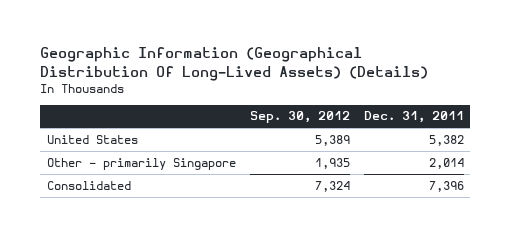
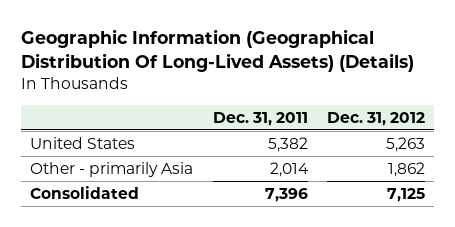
- | Sep. 30, 2012 | Dec. 31, 2011
+ | Dec. 31, 2011 | Dec. 31, 2012
- Other - primarily Singapore | 1,935 | 2,014
+ Other - primarily Asia | 2,014 | 1,862

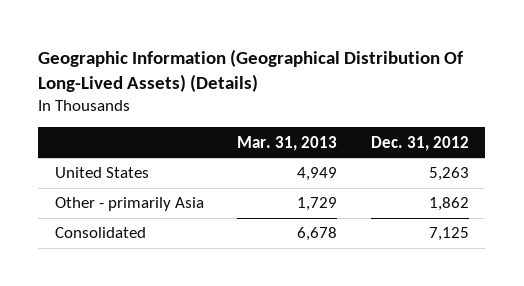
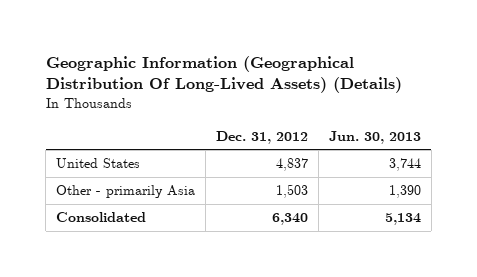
- | Mar. 31, 2013 | Dec. 31, 2012
+ | Dec. 31, 2012 | Jun. 30, 2013
- United States | 4,949 | 5,263
- Other - primarily Asia | 1,729 | 1,862
- Consolidated | 6,678 | 7,125
+ United States | 4,837 | 3,744
+ Other - primarily Asia | 1,503 | 1,390
+ Consolidated | 6,340 | 5,134

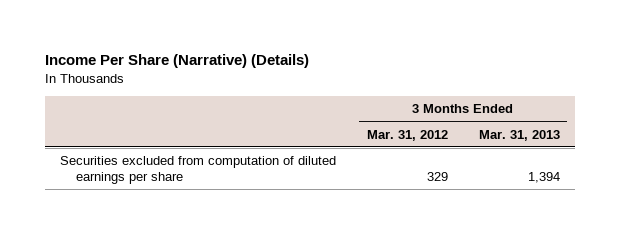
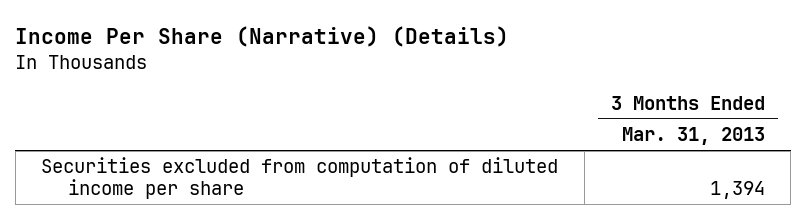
- | 3 Months Ended Mar. 31, 2012 | 3 Months Ended Mar. 31, 2013
+ | 3 Months Ended Mar. 31, 2013
- Securities excluded from computation of diluted earnings per share | 329 | 1,394
+ Securities excluded from computation of diluted income per share | 1,394

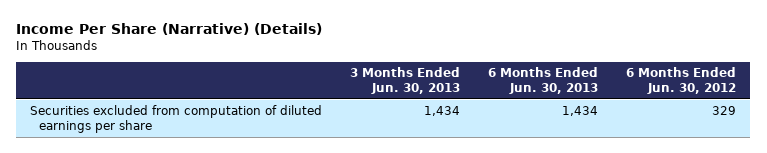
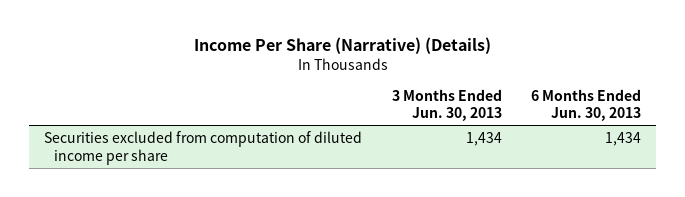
- | 3 Months Ended Jun. 30, 2013 | 6 Months Ended Jun. 30, 2013 | 6 Months Ended Jun. 30, 2012
+ | 3 Months Ended Jun. 30, 2013 | 6 Months Ended Jun. 30, 2013
- Securities excluded from computation of diluted earnings per share | 1,434 | 1,434 | 329
+ Securities excluded from computation of diluted income per share | 1,434 | 1,434

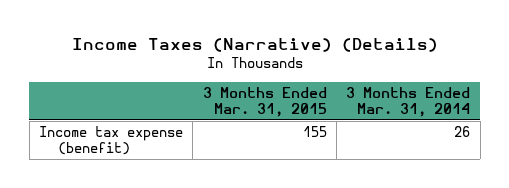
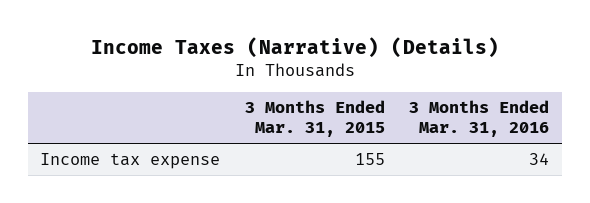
- | 3 Months Ended Mar. 31, 2015 | 3 Months Ended Mar. 31, 2014
+ | 3 Months Ended Mar. 31, 2015 | 3 Months Ended Mar. 31, 2016
- Income tax expense (benefit) | 155 | 26
+ Income tax expense | 155 | 34

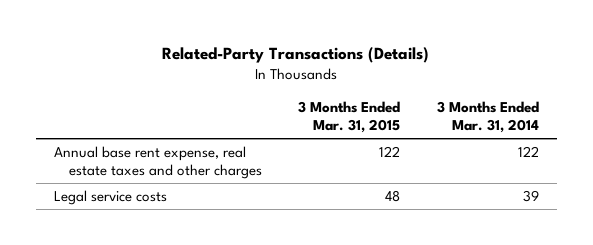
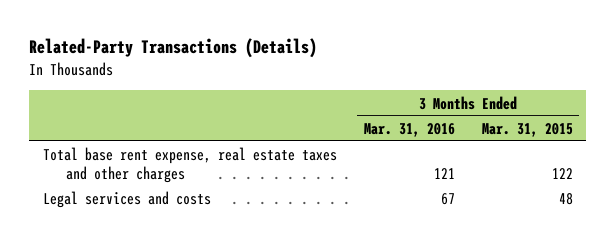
- | 3 Months Ended Mar. 31, 2015 | 3 Months Ended Mar. 31, 2014
+ | 3 Months Ended Mar. 31, 2016 | 3 Months Ended Mar. 31, 2015
- Annual base rent expense, real estate taxes and other charges | 122 | 122
- Legal service costs | 48 | 39
+ Total base rent expense, real estate taxes and other charges | 121 | 122
+ Legal services and costs | 67 | 48

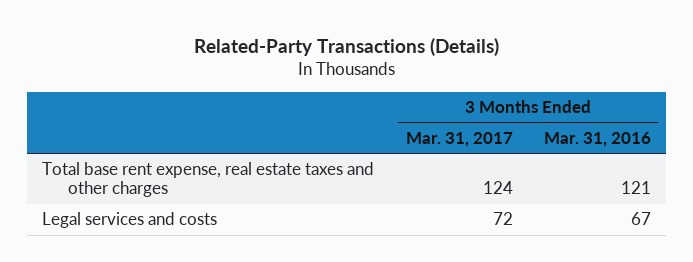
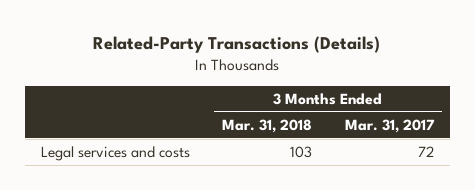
- | 3 Months Ended Mar. 31, 2017 | 3 Months Ended Mar. 31, 2016
+ | 3 Months Ended Mar. 31, 2018 | 3 Months Ended Mar. 31, 2017
- Total base rent expense, real estate taxes and other charges | 124 | 121

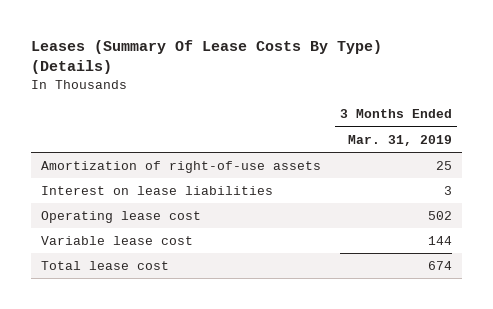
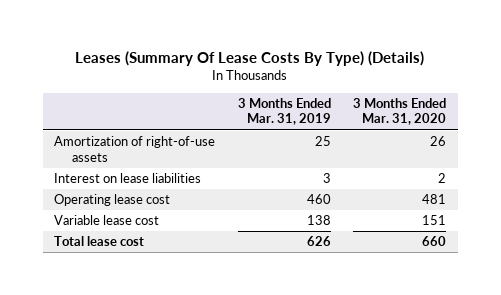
- | 3 Months Ended Mar. 31, 2019
+ | 3 Months Ended Mar. 31, 2019 | 3 Months Ended Mar. 31, 2020
- Operating lease cost | 502
- Variable lease cost | 144
- Total lease cost | 674
+ Operating lease cost | 460 | 481
+ Variable lease cost | 138 | 151
+ Total lease cost | 626 | 660

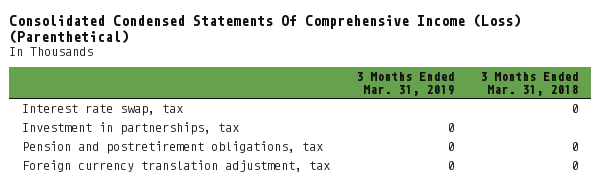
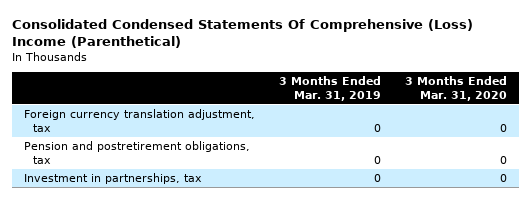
- Consolidated Condensed Statements Of Comprehensive Income (Loss) (Parenthetical)
+ Consolidated Condensed Statements Of Comprehensive (Loss) Income (Parenthetical)
- | 3 Months Ended Mar. 31, 2019 | 3 Months Ended Mar. 31, 2018
+ | 3 Months Ended Mar. 31, 2019 | 3 Months Ended Mar. 31, 2020
- Interest rate swap, tax | | 0
moved down: Pension and postretirement obligations, tax | 0 | 0
moved down: Investment in partnerships, tax | 0 | 0

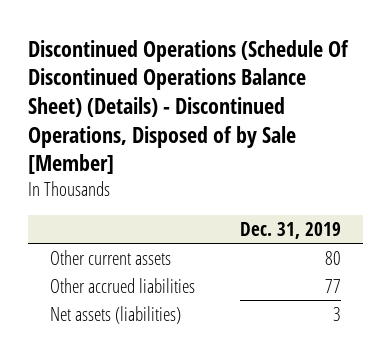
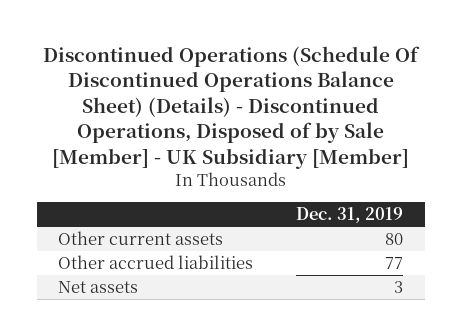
- Discontinued Operations (Schedule Of Discontinued Operations Balance Sheet) (Details) - Discontinued Operations, Disposed of by Sale [Member]
+ Discontinued Operations (Schedule Of Discontinued Operations Balance Sheet) (Details) - Discontinued Operations, Disposed of by Sale [Member] - UK Subsidiary [Member]
- Net assets (liabilities) | 3
+ Net assets | 3

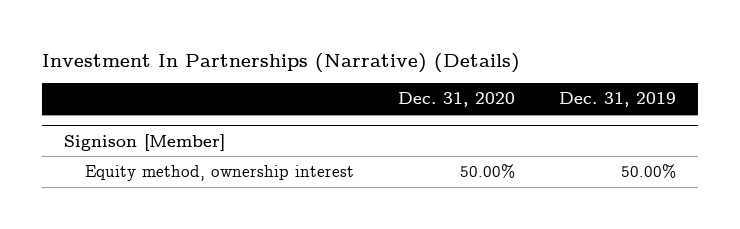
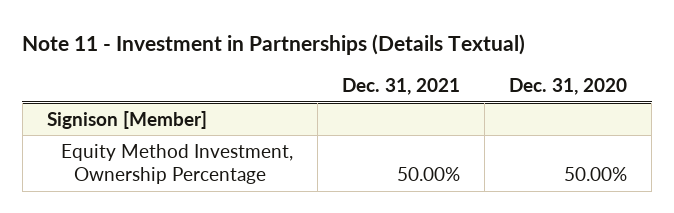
- Investment In Partnerships (Narrative) (Details)
+ Note 11 - Investment in Partnerships (Details Textual)
- | Dec. 31, 2020 | Dec. 31, 2019
+ | Dec. 31, 2021 | Dec. 31, 2020
@ Signison [Member]
- Equity method, ownership interest | 50.00% | 50.00%
+ Equity Method Investment, Ownership Percentage | 50.00% | 50.00%

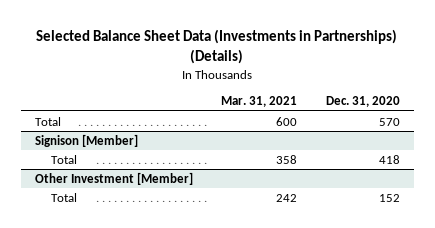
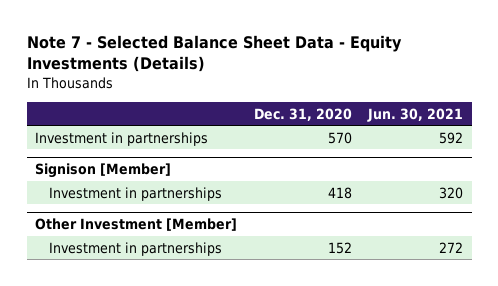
- Selected Balance Sheet Data (Investments in Partnerships) (Details)
+ Note 7 - Selected Balance Sheet Data - Equity Investments (Details)
- | Mar. 31, 2021 | Dec. 31, 2020
+ | Dec. 31, 2020 | Jun. 30, 2021
- Total | 600 | 570
+ Investment in partnerships | 570 | 592
@ Signison [Member]
- Total | 358 | 418
+ Investment in partnerships | 418 | 320
@ Other Investment [Member]
- Total | 242 | 152
+ Investment in partnerships | 152 | 272

